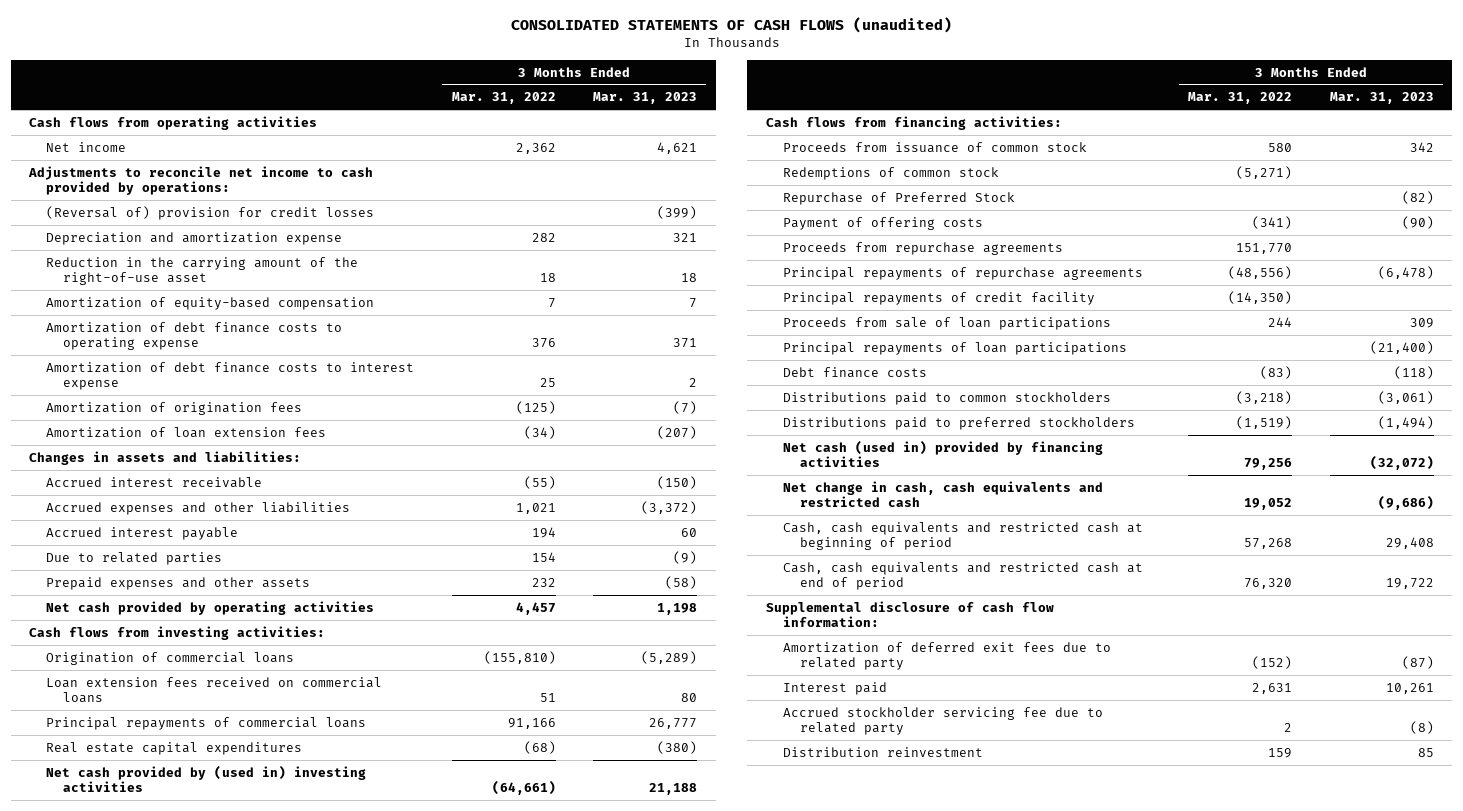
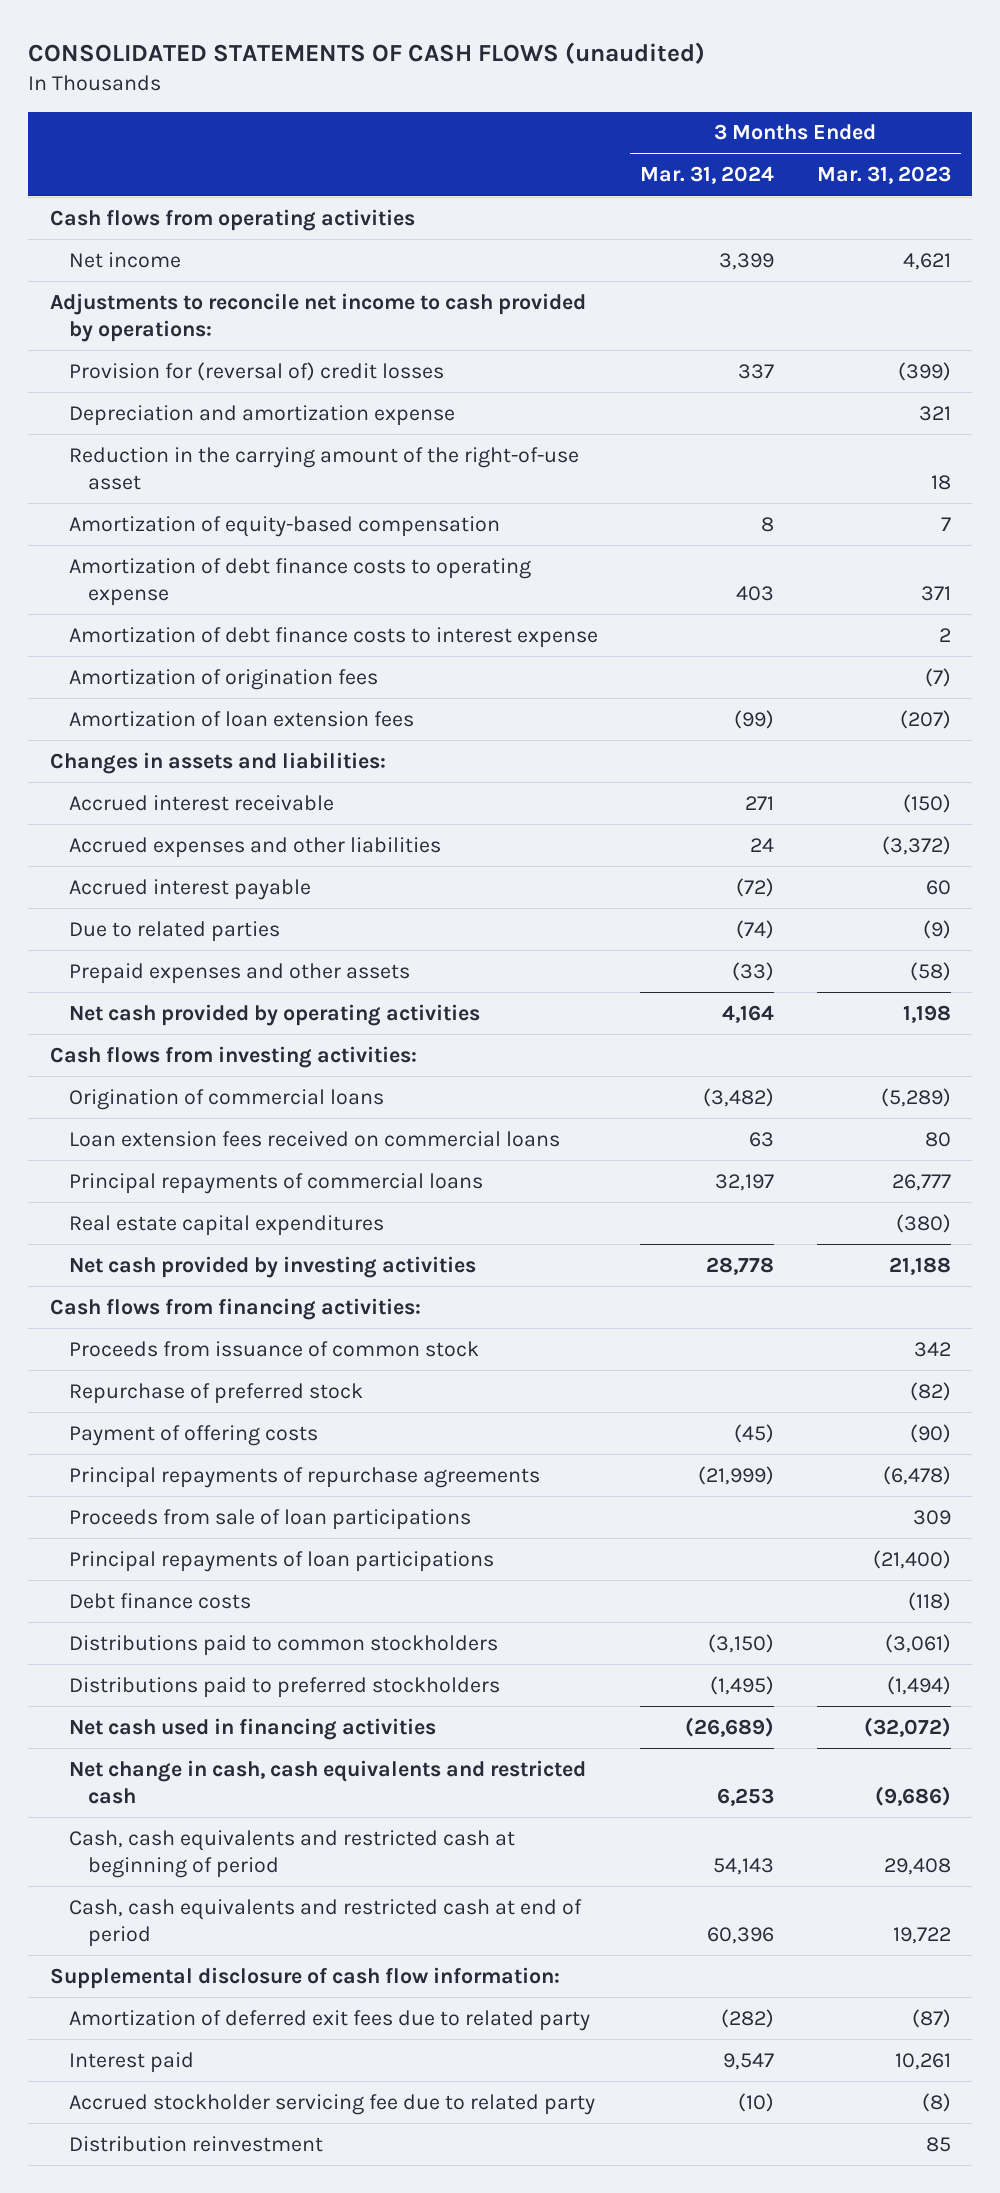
- | 3 Months Ended Mar. 31, 2022 | 3 Months Ended Mar. 31, 2023
+ | 3 Months Ended Mar. 31, 2024 | 3 Months Ended Mar. 31, 2023
- (Reversal of) provision for credit losses | | (399)
+ Provision for (reversal of) credit losses | 337 | (399)
- Net cash provided by (used in) investing activities | (64,661) | 21,188
+ Net cash provided by investing activities | 28,778 | 21,188
- Redemptions of common stock | (5,271) |
- Repurchase of Preferred Stock | | (82)
+ Repurchase of preferred stock | | (82)
- Proceeds from repurchase agreements | 151,770 |
- Principal repayments of credit facility | (14,350) |
- Net cash (used in) provided by financing activities | 79,256 | (32,072)
+ Net cash used in financing activities | (26,689) | (32,072)

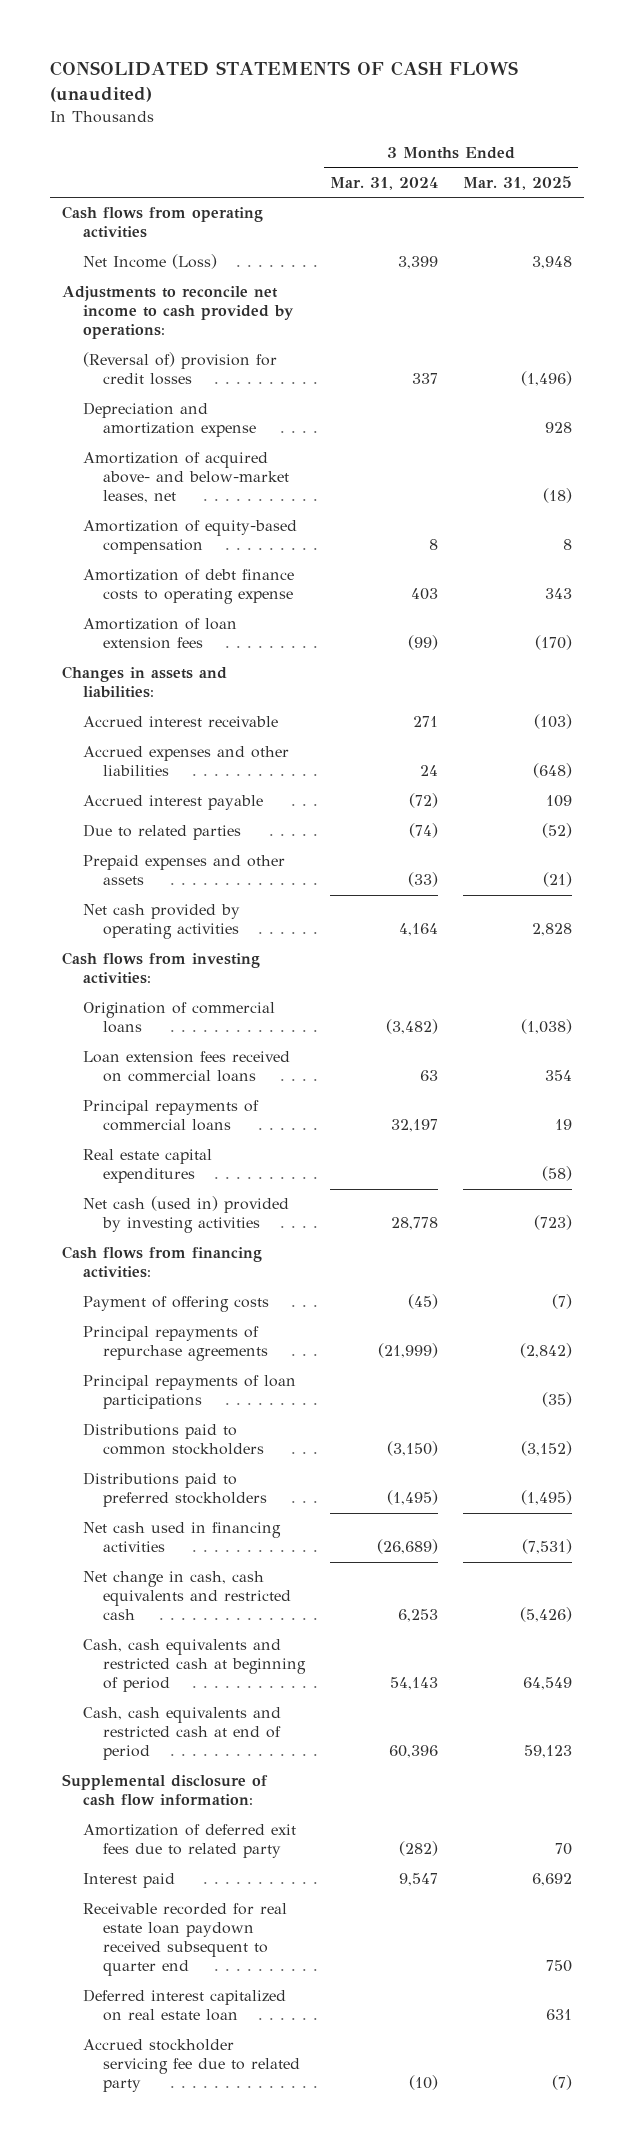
- | 3 Months Ended Mar. 31, 2024 | 3 Months Ended Mar. 31, 2023
+ | 3 Months Ended Mar. 31, 2024 | 3 Months Ended Mar. 31, 2025
- Net income | 3,399 | 4,621
+ Net Income (Loss) | 3,399 | 3,948
- Provision for (reversal of) credit losses | 337 | (399)
+ (Reversal of) provision for credit losses | 337 | (1,496)
- Reduction in the carrying amount of the right-of-use asset | | 18
+ Amortization of acquired above- and below-market leases, net | | (18)
- Amortization of debt finance costs to interest expense | | 2
- Amortization of origination fees | | (7)
- Net cash provided by investing activities | 28,778 | 21,188
+ Net cash (used in) provided by investing activities | 28,778 | (723)
- Proceeds from issuance of common stock | | 342
- Repurchase of preferred stock | | (82)
- Proceeds from sale of loan participations | | 309
- Debt finance costs | | (118)
+ Receivable recorded for real estate loan paydown received subsequent to quarter end | | 750
+ Deferred interest capitalized on real estate loan | | 631
- Distribution reinvestment | | 85

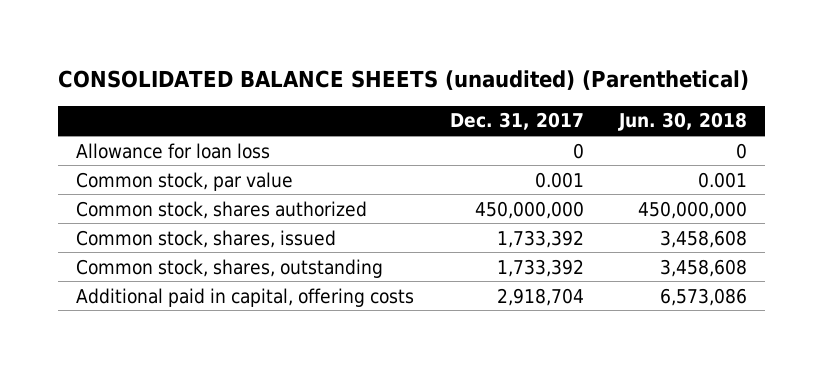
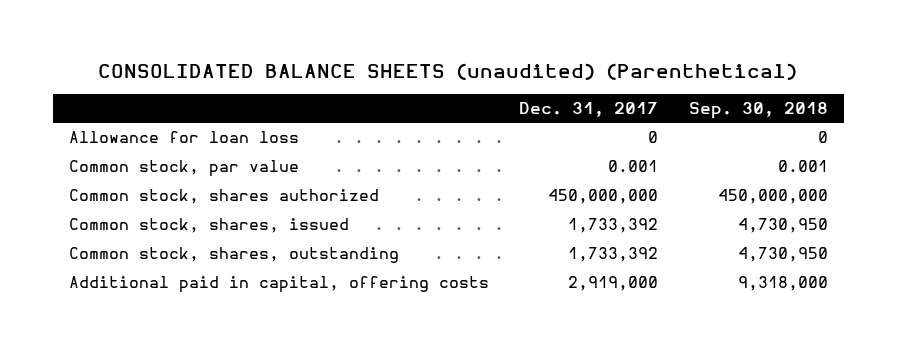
- | Dec. 31, 2017 | Jun. 30, 2018
+ | Dec. 31, 2017 | Sep. 30, 2018
- Additional paid in capital, offering costs | 2,918,704 | 6,573,086
+ Additional paid in capital, offering costs | 2,919,000 | 9,318,000

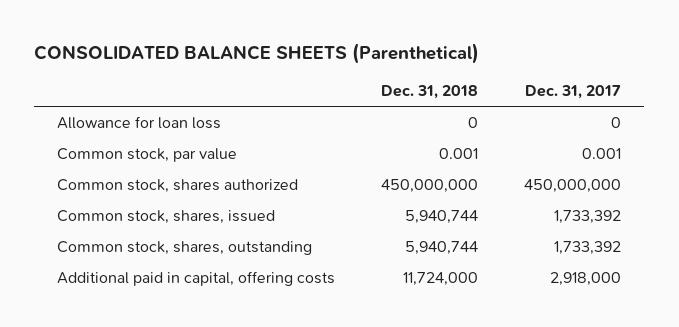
- CONSOLIDATED BALANCE SHEETS (unaudited) (Parenthetical)
+ CONSOLIDATED BALANCE SHEETS (Parenthetical)
- | Dec. 31, 2017 | Sep. 30, 2018
+ | Dec. 31, 2018 | Dec. 31, 2017
- Additional paid in capital, offering costs | 2,919,000 | 9,318,000
+ Additional paid in capital, offering costs | 11,724,000 | 2,918,000

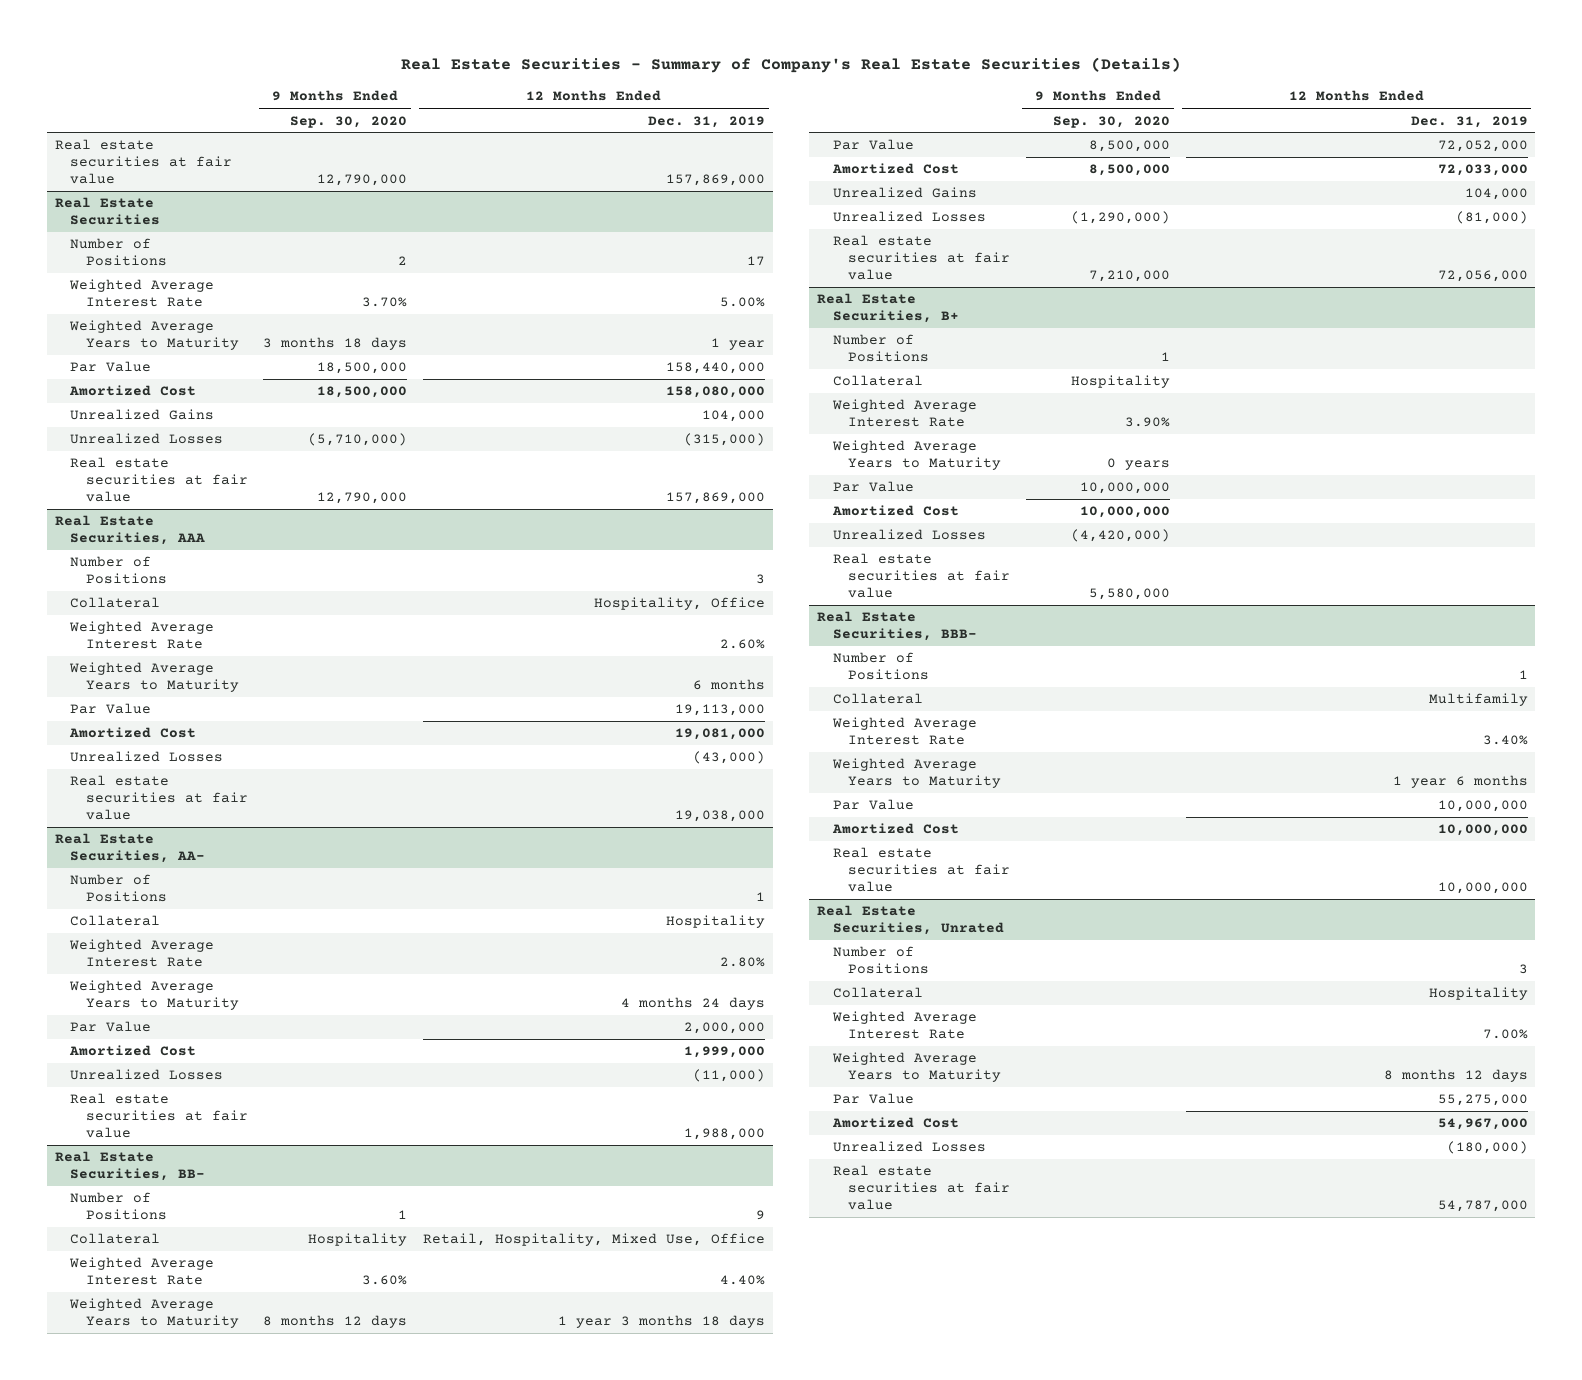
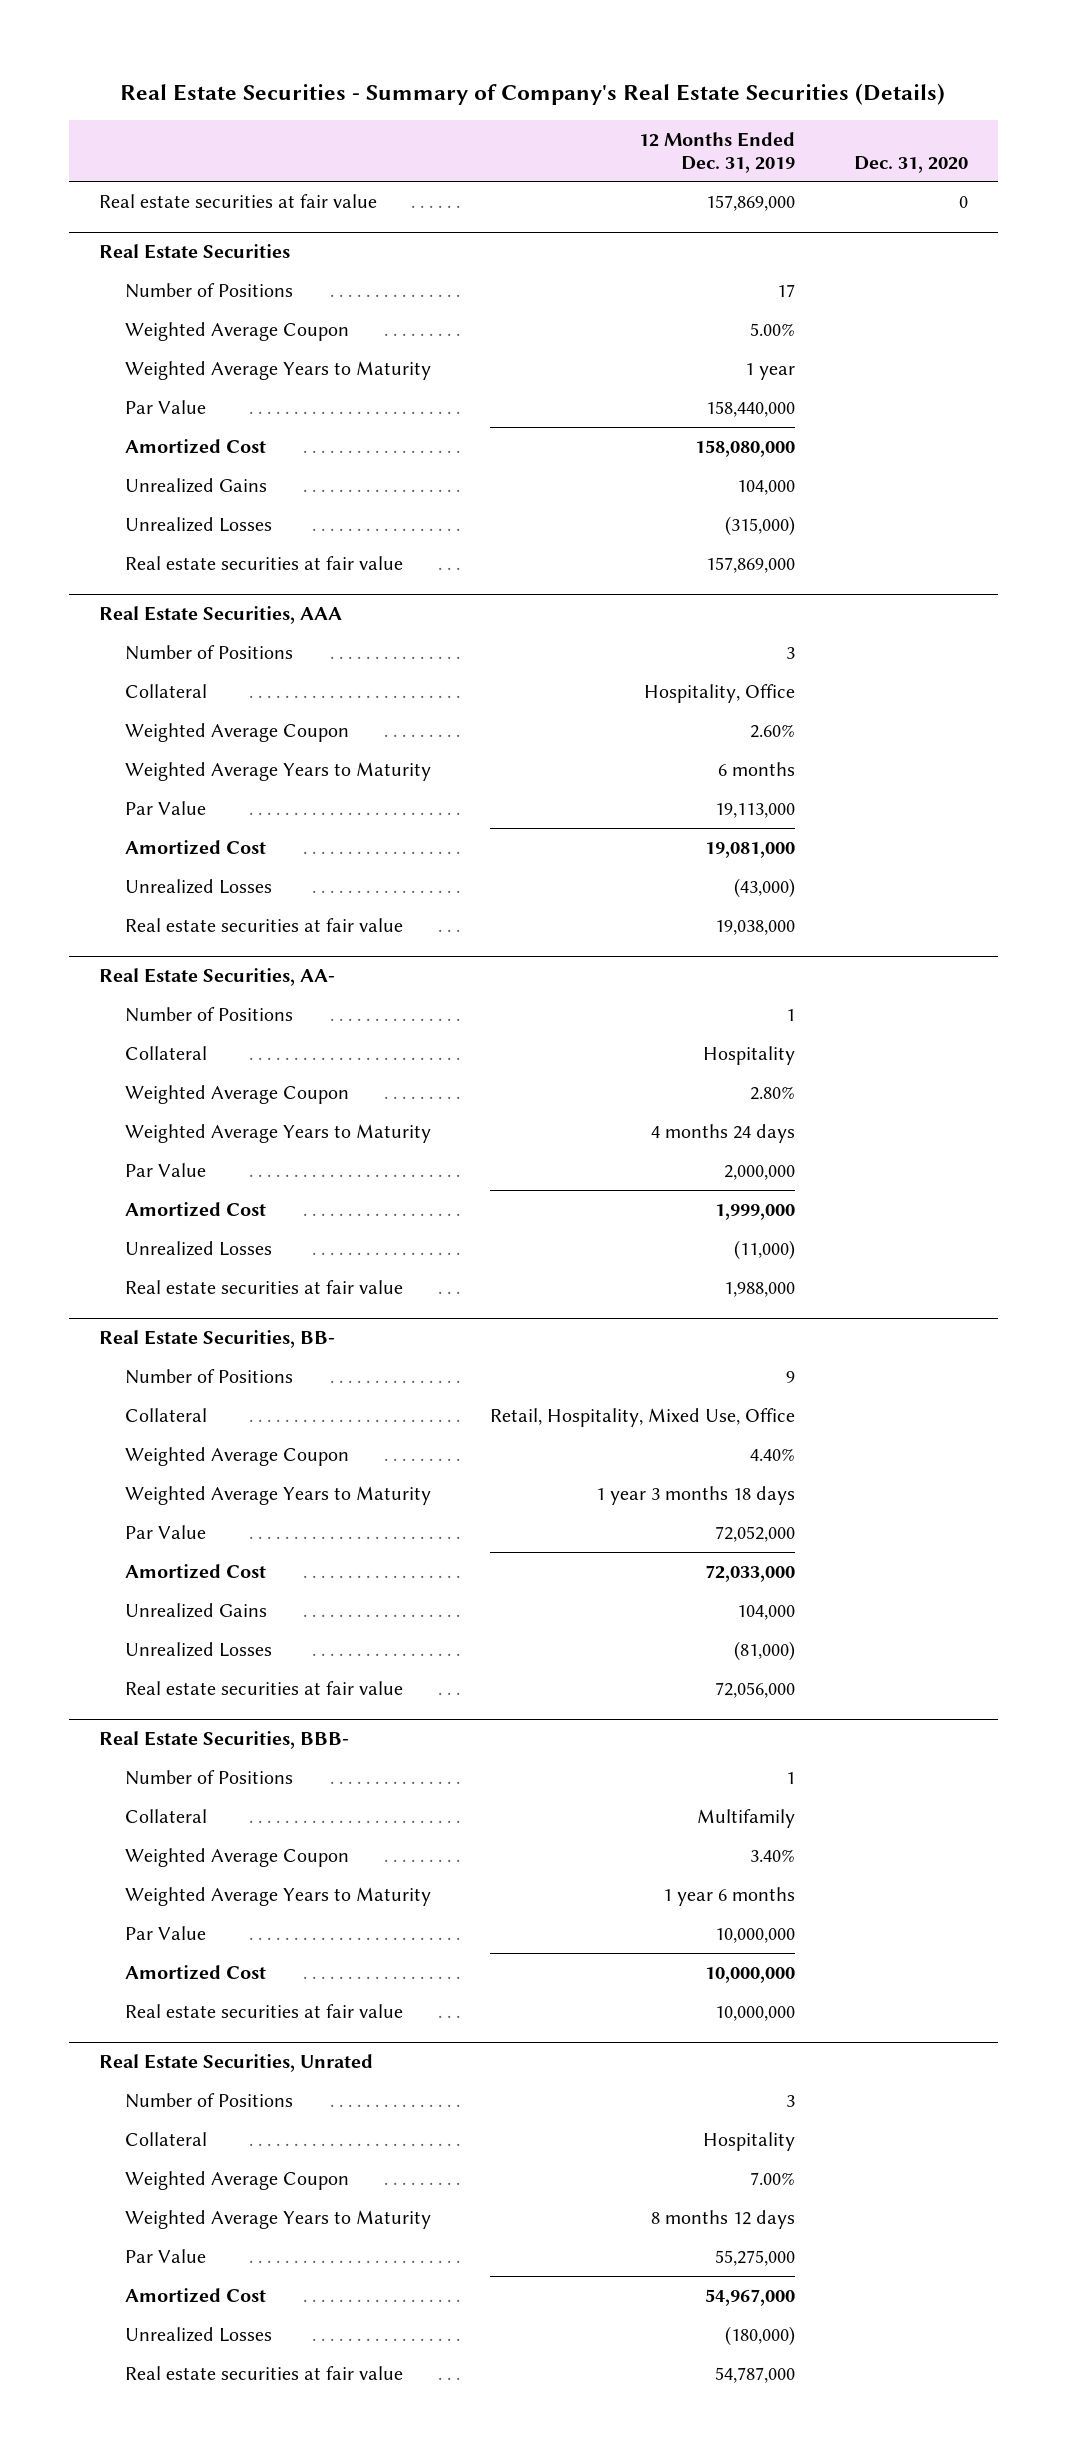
- | 9 Months Ended Sep. 30, 2020 | 12 Months Ended Dec. 31, 2019
+ | 12 Months Ended Dec. 31, 2019 | Dec. 31, 2020
@ Real Estate Securities
- Weighted Average Interest Rate | 3.70% | 5.00%
+ Weighted Average Coupon | 5.00% |
@ Real Estate Securities, AAA
- Weighted Average Interest Rate | | 2.60%
+ Weighted Average Coupon | 2.60% |
@ Real Estate Securities, AA-
- Weighted Average Interest Rate | | 2.80%
+ Weighted Average Coupon | 2.80% |
@ Real Estate Securities, BB-
- Weighted Average Interest Rate | 3.60% | 4.40%
+ Weighted Average Coupon | 4.40% |
- Real Estate Securities, B+
- Number of Positions | 1 |
- Collateral | Hospitality |
- Weighted Average Interest Rate | 3.90% |
- Weighted Average Years to Maturity | 0 years |
- Par Value | 10,000,000 |
- Amortized Cost | 10,000,000 |
- Unrealized Losses | (4,420,000) |
- Real estate securities at fair value | 5,580,000 |
@ Real Estate Securities, BBB-
- Weighted Average Interest Rate | | 3.40%
+ Weighted Average Coupon | 3.40% |
@ Real Estate Securities, Unrated
- Weighted Average Interest Rate | | 7.00%
+ Weighted Average Coupon | 7.00% |

